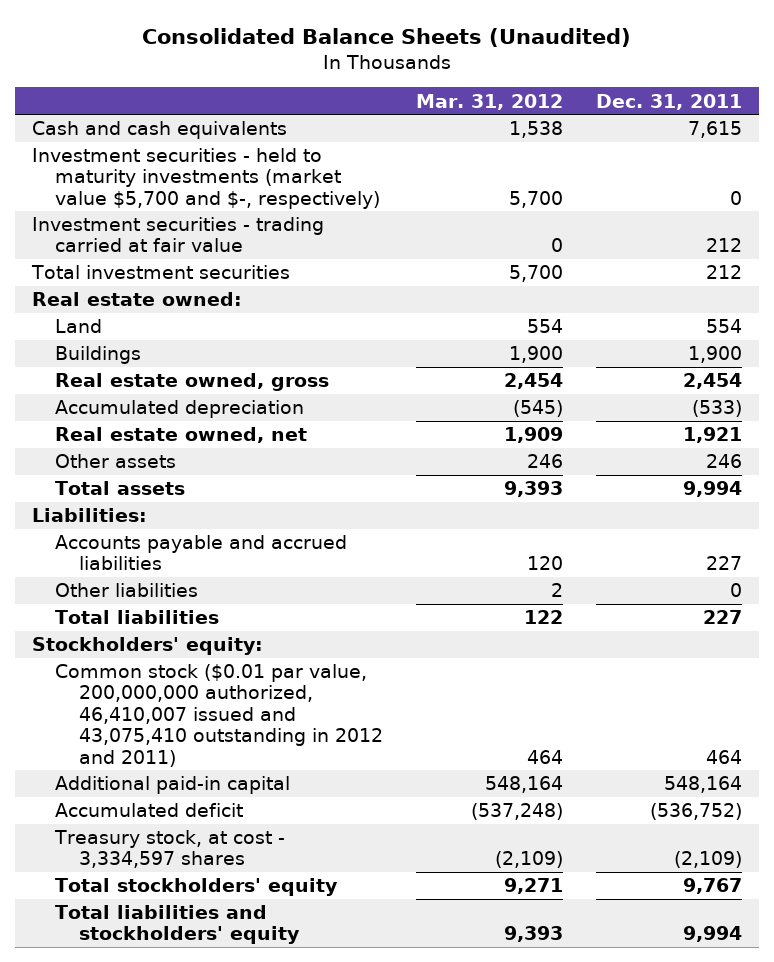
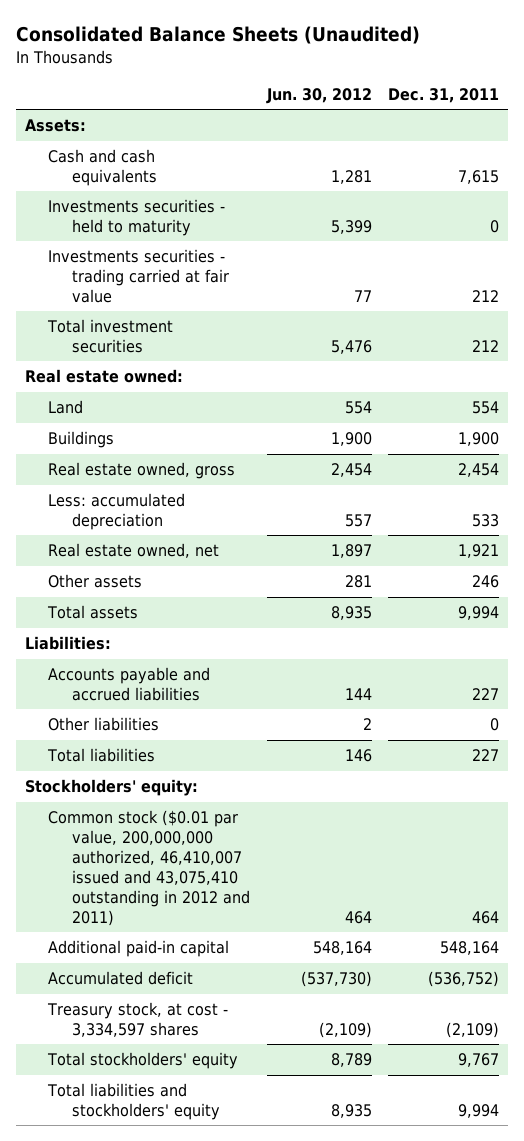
- | Mar. 31, 2012 | Dec. 31, 2011
+ | Jun. 30, 2012 | Dec. 31, 2011
+ Assets:
- Investment securities - held to maturity investments (market value $5,700 and $-, respectively) | 5,700 | 0
- Investment securities - trading carried at fair value | 0 | 212
+ Investments securities - held to maturity | 5,399 | 0
+ Investments securities - trading carried at fair value | 77 | 212
- Accumulated depreciation | (545) | (533)
+ Less: accumulated depreciation | 557 | 533

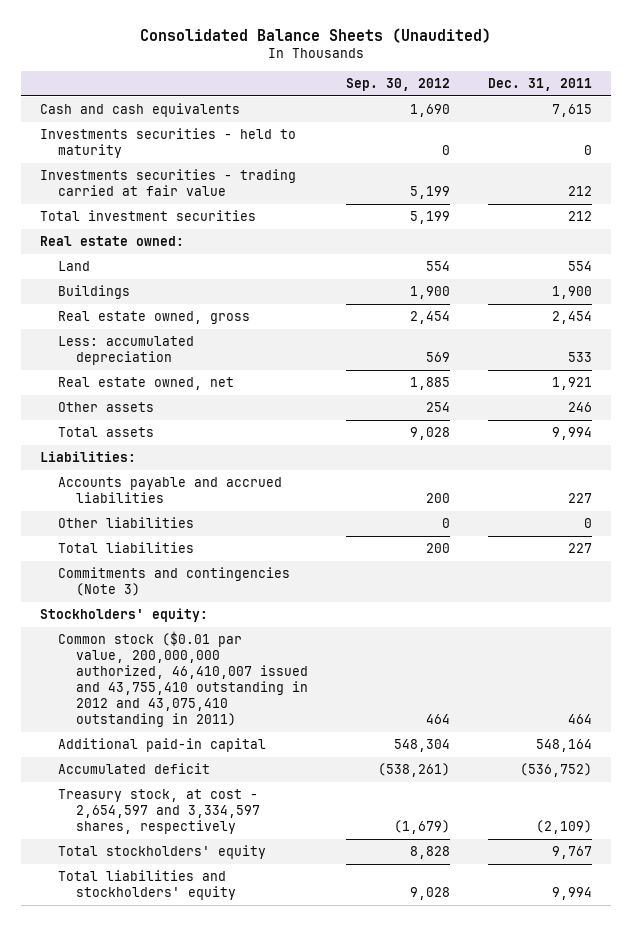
- | Jun. 30, 2012 | Dec. 31, 2011
+ | Sep. 30, 2012 | Dec. 31, 2011
- Assets:
+ Commitments and contingencies (Note 3)
- Common stock ($0.01 par value, 200,000,000 authorized, 46,410,007 issued and 43,075,410 outstanding in 2012 and 2011) | 464 | 464
+ Common stock ($0.01 par value, 200,000,000 authorized, 46,410,007 issued and 43,755,410 outstanding in 2012 and 43,075,410 outstanding in 2011) | 464 | 464
- Treasury stock, at cost - 3,334,597 shares | (2,109) | (2,109)
+ Treasury stock, at cost - 2,654,597 and 3,334,597 shares, respectively | (1,679) | (2,109)

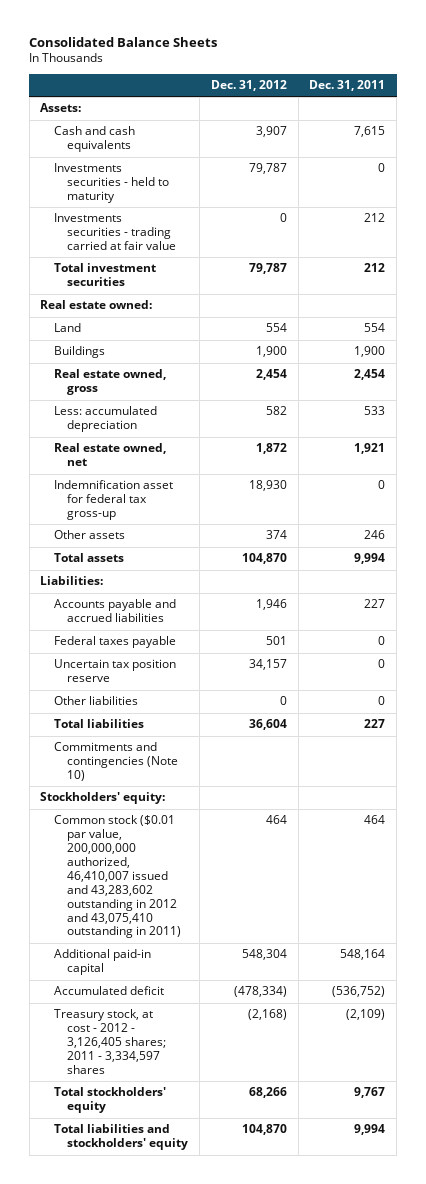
- Consolidated Balance Sheets (Unaudited)
+ Consolidated Balance Sheets
- | Sep. 30, 2012 | Dec. 31, 2011
+ | Dec. 31, 2012 | Dec. 31, 2011
+ Assets:
+ Indemnification asset for federal tax gross-up | 18,930 | 0
+ Federal taxes payable | 501 | 0
+ Uncertain tax position reserve | 34,157 | 0
- Commitments and contingencies (Note 3)
+ Commitments and contingencies (Note 10)
- Common stock ($0.01 par value, 200,000,000 authorized, 46,410,007 issued and 43,755,410 outstanding in 2012 and 43,075,410 outstanding in 2011) | 464 | 464
+ Common stock ($0.01 par value, 200,000,000 authorized, 46,410,007 issued and 43,283,602 outstanding in 2012 and 43,075,410 outstanding in 2011) | 464 | 464
- Treasury stock, at cost - 2,654,597 and 3,334,597 shares, respectively | (1,679) | (2,109)
+ Treasury stock, at cost - 2012 - 3,126,405 shares; 2011 - 3,334,597 shares | (2,168) | (2,109)

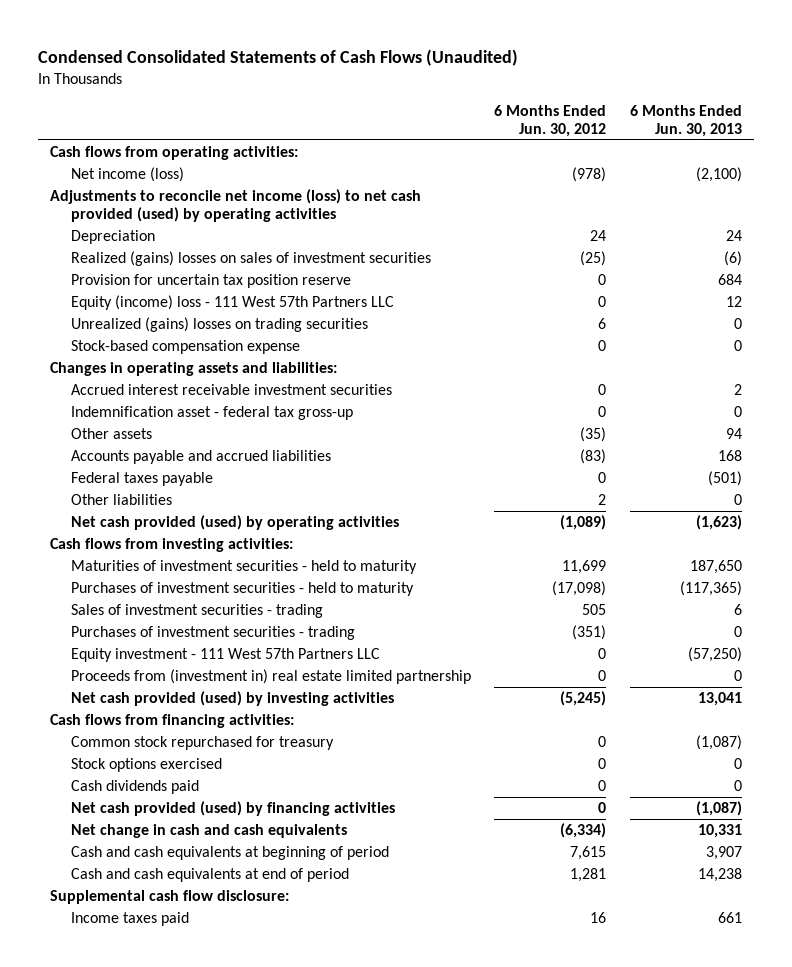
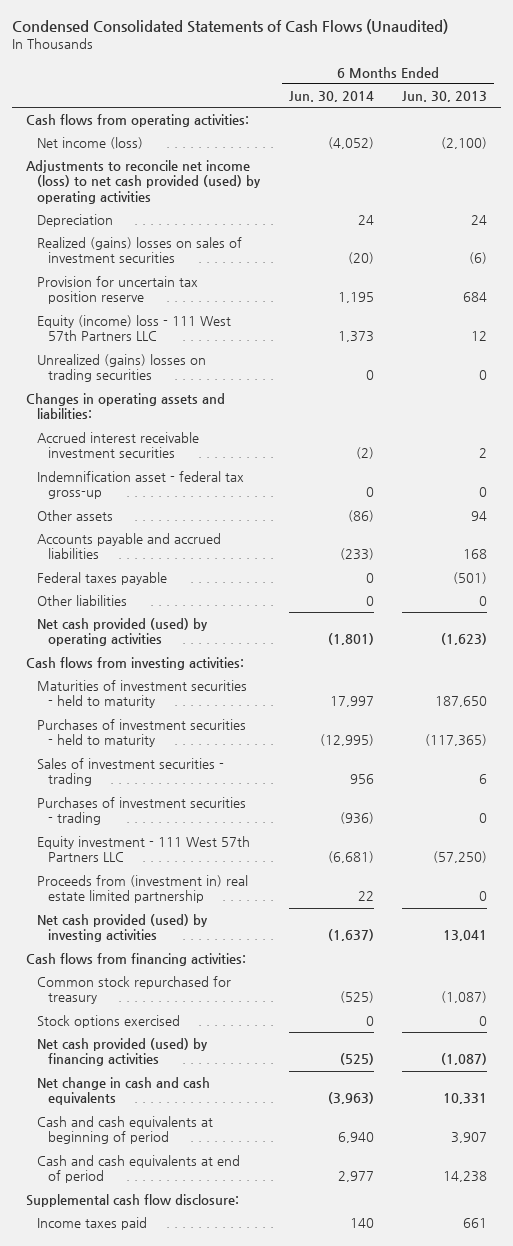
- | 6 Months Ended Jun. 30, 2012 | 6 Months Ended Jun. 30, 2013
+ | 6 Months Ended Jun. 30, 2014 | 6 Months Ended Jun. 30, 2013
- Stock-based compensation expense | 0 | 0
- Cash dividends paid | 0 | 0

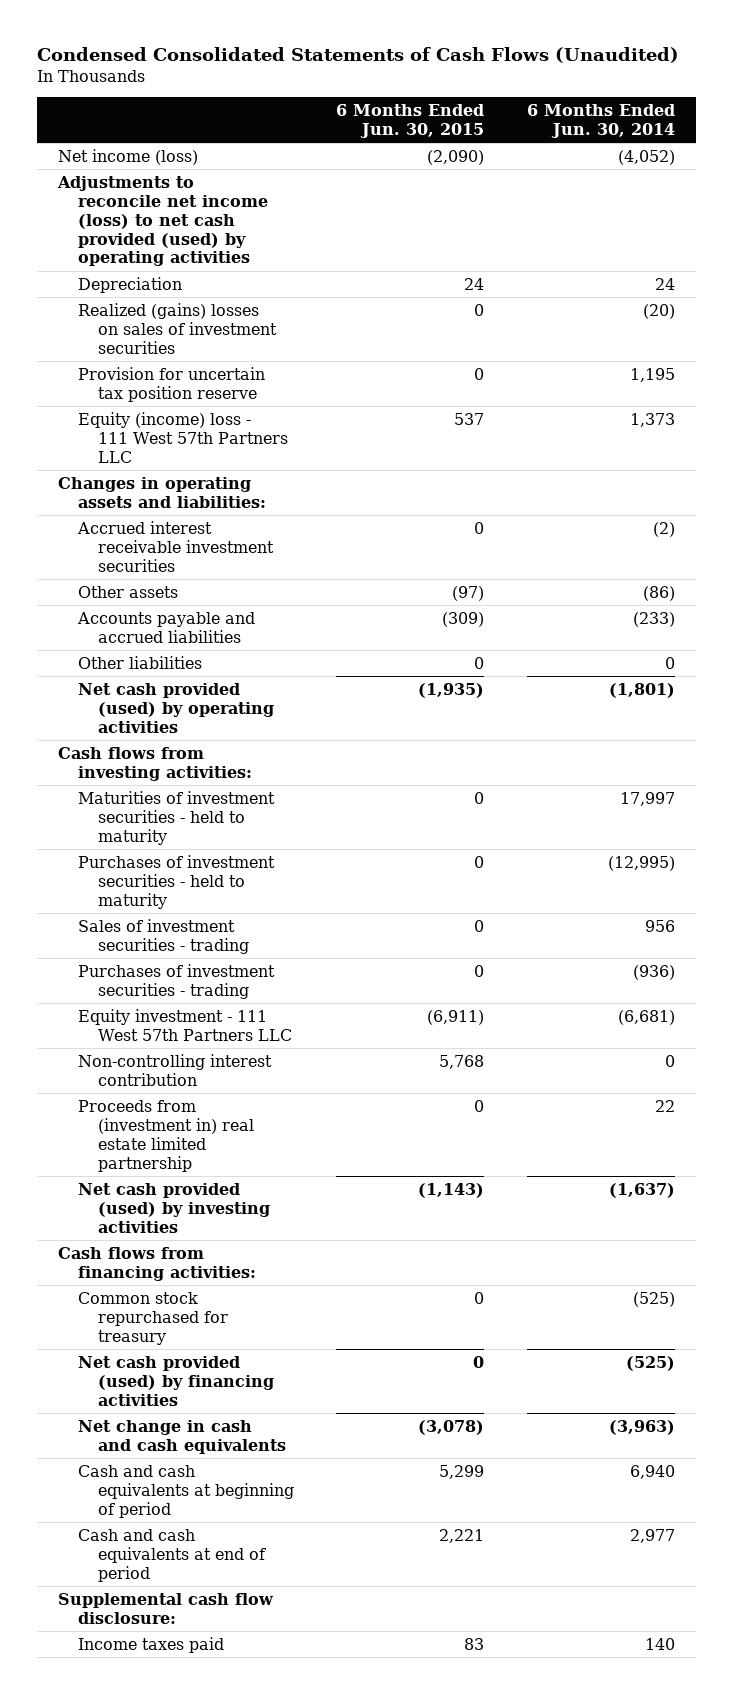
- | 6 Months Ended Jun. 30, 2014 | 6 Months Ended Jun. 30, 2013
+ | 6 Months Ended Jun. 30, 2015 | 6 Months Ended Jun. 30, 2014
- Cash flows from operating activities:
- Unrealized (gains) losses on trading securities | 0 | 0
- Indemnification asset - federal tax gross-up | 0 | 0
- Federal taxes payable | 0 | (501)
+ Non-controlling interest contribution | 5,768 | 0
- Stock options exercised | 0 | 0

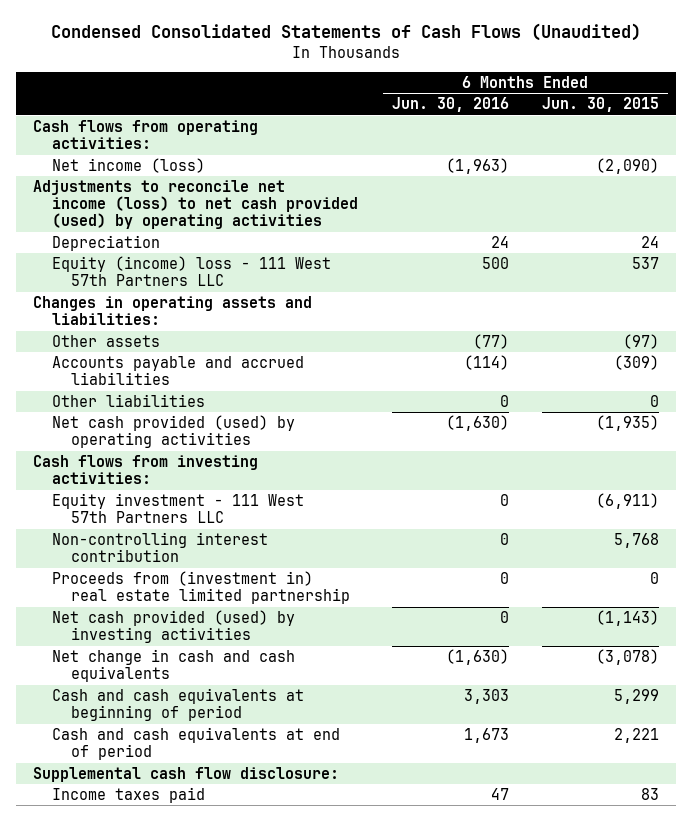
- | 6 Months Ended Jun. 30, 2015 | 6 Months Ended Jun. 30, 2014
+ | 6 Months Ended Jun. 30, 2016 | 6 Months Ended Jun. 30, 2015
+ Cash flows from operating activities:
- Realized (gains) losses on sales of investment securities | 0 | (20)
- Provision for uncertain tax position reserve | 0 | 1,195
- Accrued interest receivable investment securities | 0 | (2)
- Maturities of investment securities - held to maturity | 0 | 17,997
- Purchases of investment securities - held to maturity | 0 | (12,995)
- Sales of investment securities - trading | 0 | 956
- Purchases of investment securities - trading | 0 | (936)
- Cash flows from financing activities:
- Common stock repurchased for treasury | 0 | (525)
- Net cash provided (used) by financing activities | 0 | (525)

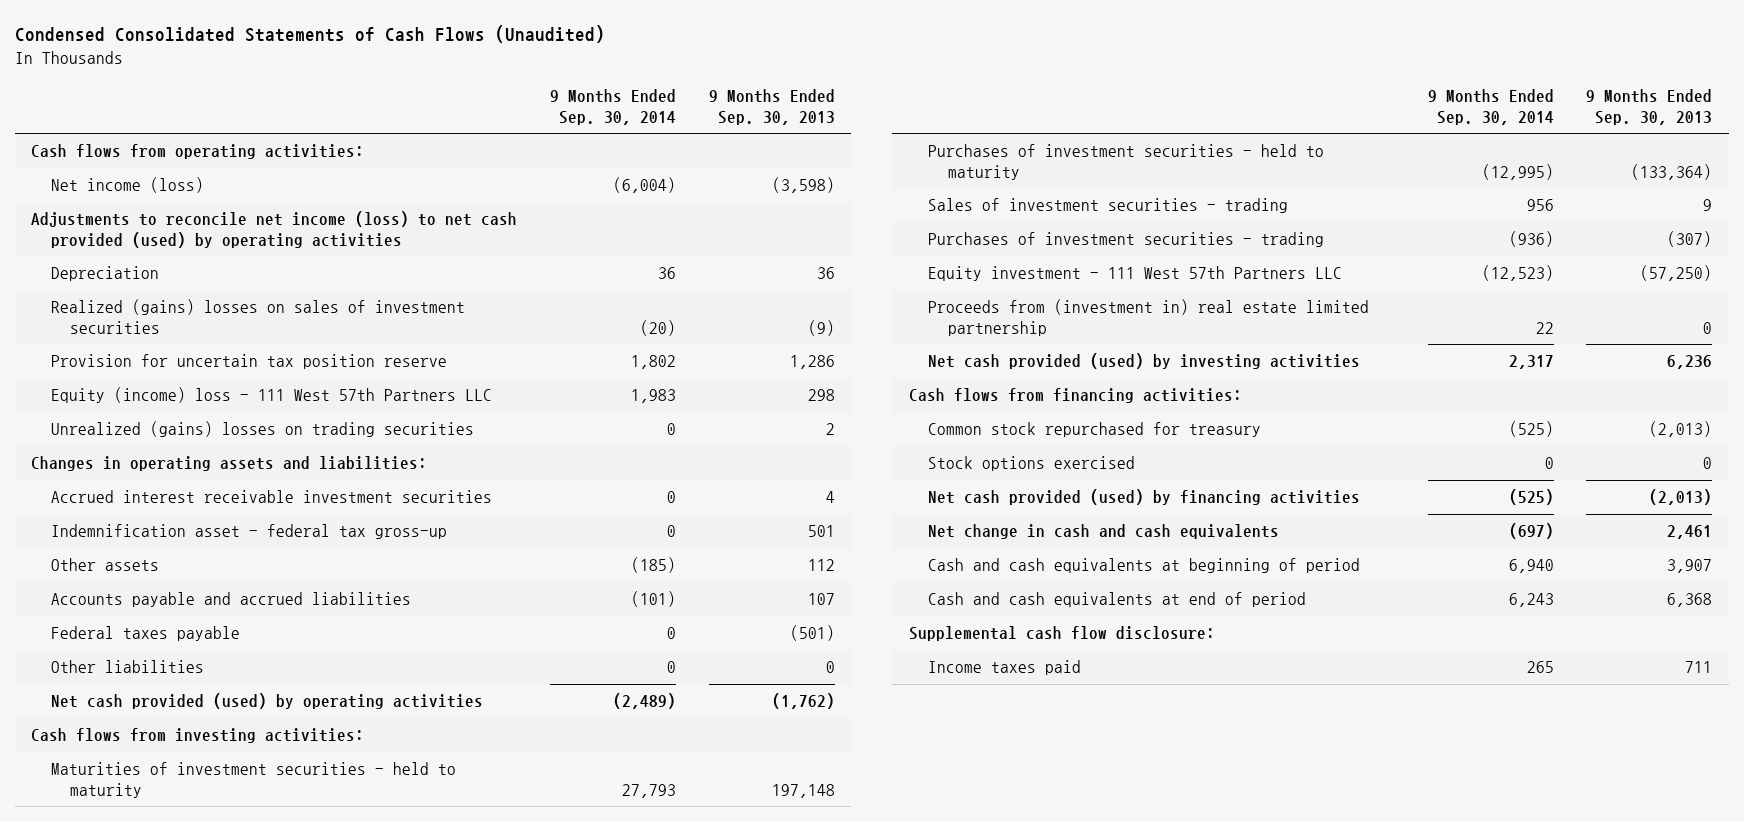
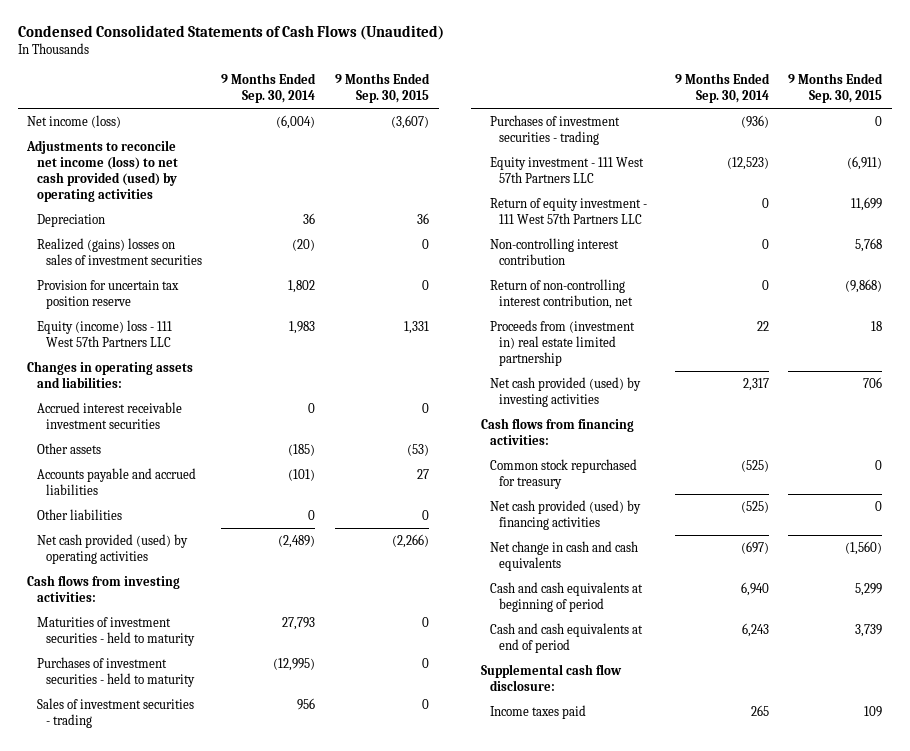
- | 9 Months Ended Sep. 30, 2014 | 9 Months Ended Sep. 30, 2013
+ | 9 Months Ended Sep. 30, 2014 | 9 Months Ended Sep. 30, 2015
- Cash flows from operating activities:
- Unrealized (gains) losses on trading securities | 0 | 2
- Indemnification asset - federal tax gross-up | 0 | 501
- Federal taxes payable | 0 | (501)
+ Return of equity investment - 111 West 57th Partners LLC | 0 | 11,699
+ Non-controlling interest contribution | 0 | 5,768
+ Return of non-controlling interest contribution, net | 0 | (9,868)
- Stock options exercised | 0 | 0

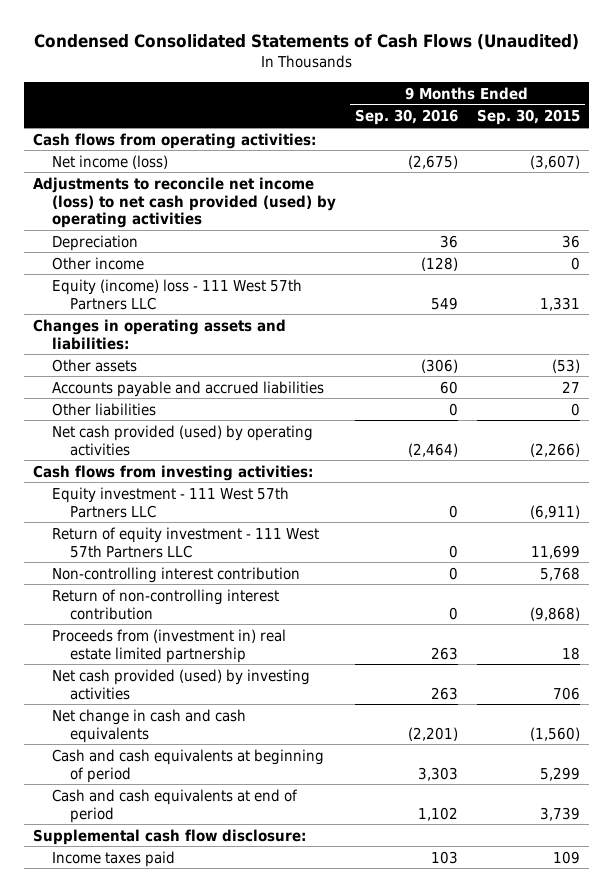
- | 9 Months Ended Sep. 30, 2014 | 9 Months Ended Sep. 30, 2015
+ | 9 Months Ended Sep. 30, 2016 | 9 Months Ended Sep. 30, 2015
+ Cash flows from operating activities:
- Realized (gains) losses on sales of investment securities | (20) | 0
- Provision for uncertain tax position reserve | 1,802 | 0
+ Other income | (128) | 0
- Accrued interest receivable investment securities | 0 | 0
- Maturities of investment securities - held to maturity | 27,793 | 0
- Purchases of investment securities - held to maturity | (12,995) | 0
- Sales of investment securities - trading | 956 | 0
- Purchases of investment securities - trading | (936) | 0
- Return of non-controlling interest contribution, net | 0 | (9,868)
+ Return of non-controlling interest contribution | 0 | (9,868)
- Cash flows from financing activities:
- Common stock repurchased for treasury | (525) | 0
- Net cash provided (used) by financing activities | (525) | 0

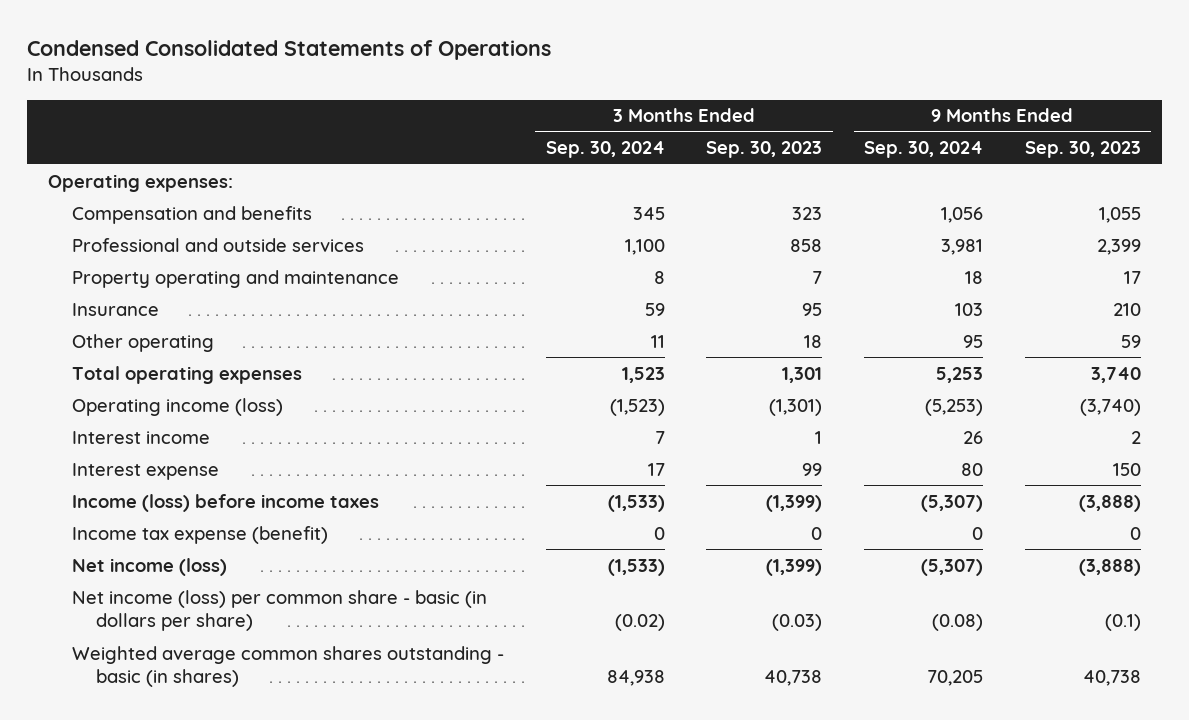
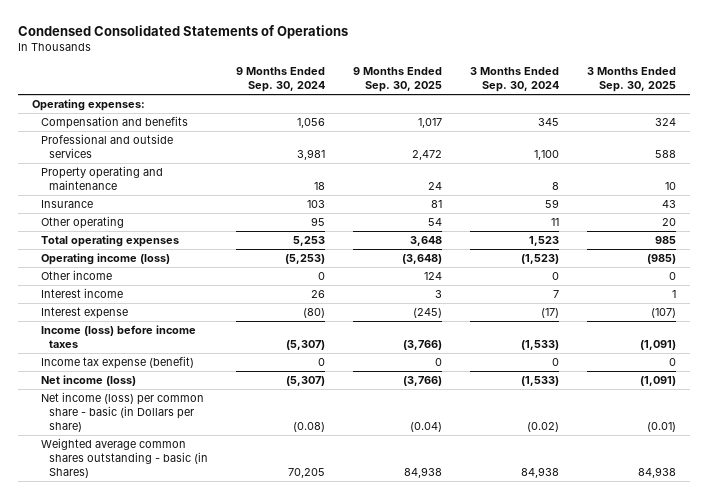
- | 3 Months Ended Sep. 30, 2024 | 3 Months Ended Sep. 30, 2023 | 9 Months Ended Sep. 30, 2024 | 9 Months Ended Sep. 30, 2023
+ | 9 Months Ended Sep. 30, 2024 | 9 Months Ended Sep. 30, 2025 | 3 Months Ended Sep. 30, 2024 | 3 Months Ended Sep. 30, 2025
+ Other income | 0 | 124 | 0 | 0
- Interest expense | 17 | 99 | 80 | 150
+ Interest expense | (80) | (245) | (17) | (107)
- Net income (loss) per common share - basic (in dollars per share) | (0.02) | (0.03) | (0.08) | (0.1)
- Weighted average common shares outstanding - basic (in shares) | 84,938 | 40,738 | 70,205 | 40,738
+ Net income (loss) per common share - basic (in Dollars per share) | (0.08) | (0.04) | (0.02) | (0.01)
+ Weighted average common shares outstanding - basic (in Shares) | 70,205 | 84,938 | 84,938 | 84,938

